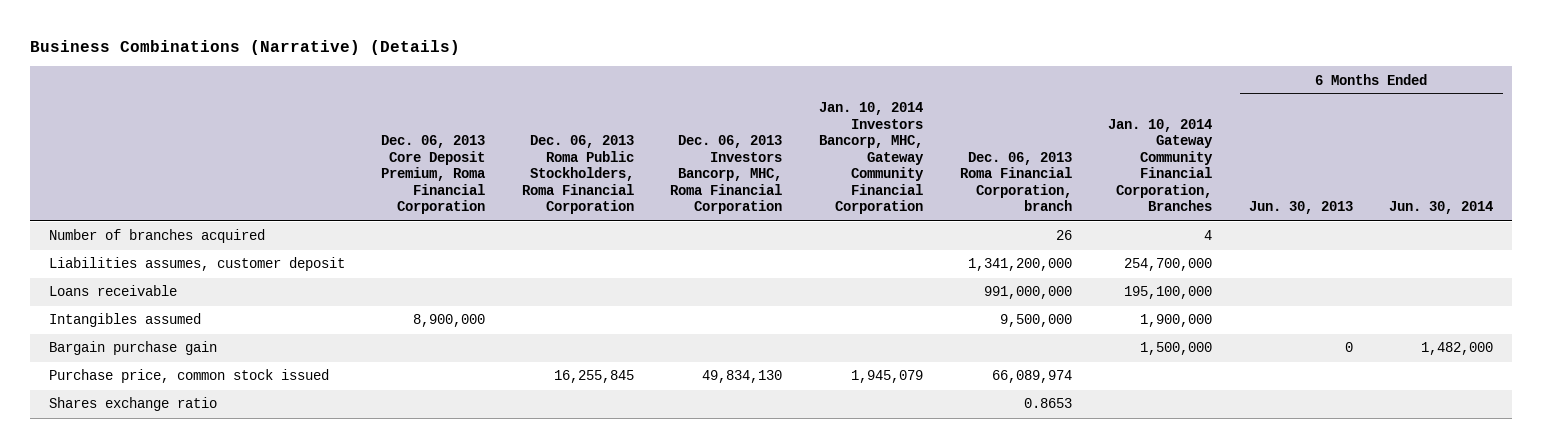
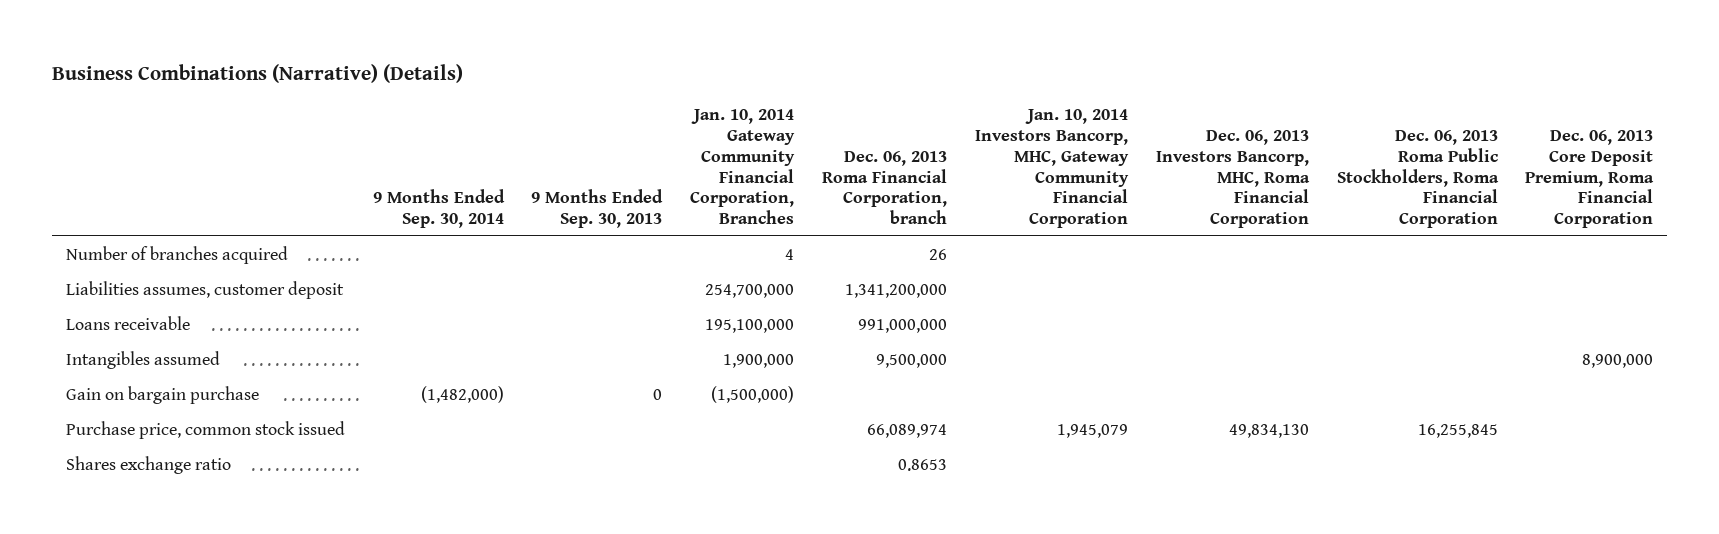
- | Dec. 06, 2013 Core Deposit Premium, Roma Financial Corporation | Dec. 06, 2013 Roma Public Stockholders, Roma Financial Corporation | Dec. 06, 2013 Investors Bancorp, MHC, Roma Financial Corporation | Jan. 10, 2014 Investors Bancorp, MHC, Gateway Community Financial Corporation | Dec. 06, 2013 Roma Financial Corporation, branch | Jan. 10, 2014 Gateway Community Financial Corporation, Branches | 6 Months Ended Jun. 30, 2013 | 6 Months Ended Jun. 30, 2014
+ | 9 Months Ended Sep. 30, 2014 | 9 Months Ended Sep. 30, 2013 | Jan. 10, 2014 Gateway Community Financial Corporation, Branches | Dec. 06, 2013 Roma Financial Corporation, branch | Jan. 10, 2014 Investors Bancorp, MHC, Gateway Community Financial Corporation | Dec. 06, 2013 Investors Bancorp, MHC, Roma Financial Corporation | Dec. 06, 2013 Roma Public Stockholders, Roma Financial Corporation | Dec. 06, 2013 Core Deposit Premium, Roma Financial Corporation
- Bargain purchase gain | | | | | | 1,500,000 | 0 | 1,482,000
+ Gain on bargain purchase | (1,482,000) | 0 | (1,500,000) | | | | |

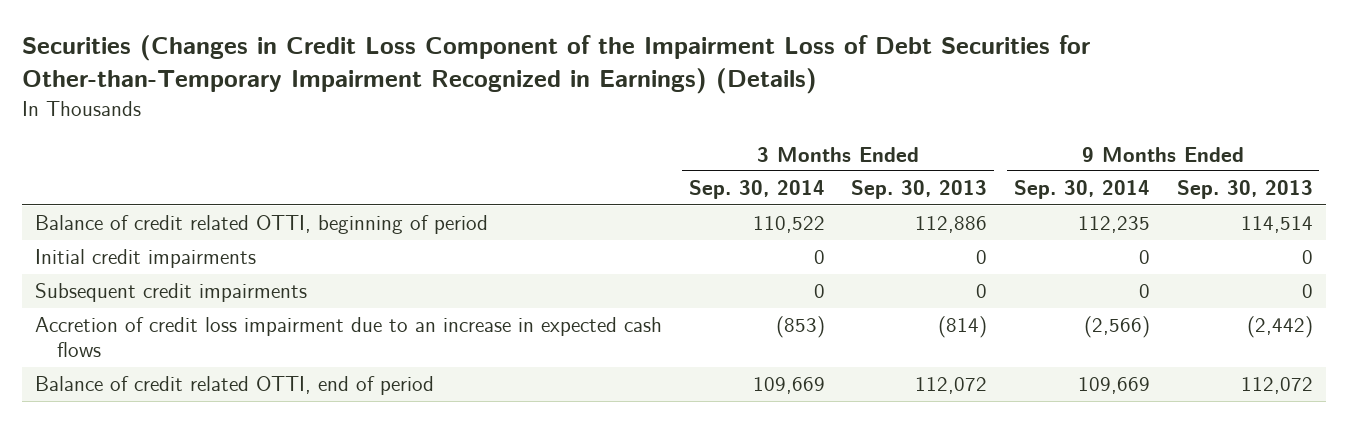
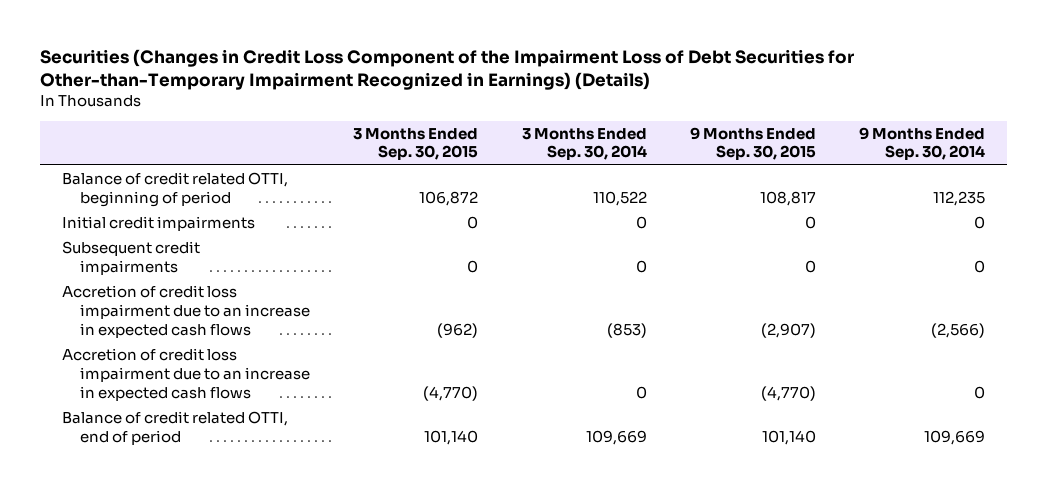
- | 3 Months Ended Sep. 30, 2014 | 3 Months Ended Sep. 30, 2013 | 9 Months Ended Sep. 30, 2014 | 9 Months Ended Sep. 30, 2013
+ | 3 Months Ended Sep. 30, 2015 | 3 Months Ended Sep. 30, 2014 | 9 Months Ended Sep. 30, 2015 | 9 Months Ended Sep. 30, 2014
+ Accretion of credit loss impairment due to an increase in expected cash flows | (4,770) | 0 | (4,770) | 0

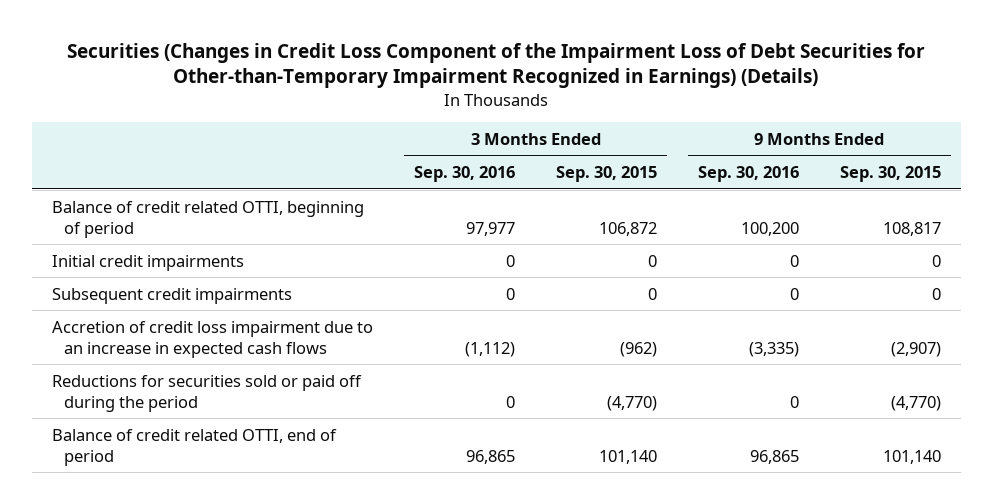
- | 3 Months Ended Sep. 30, 2015 | 3 Months Ended Sep. 30, 2014 | 9 Months Ended Sep. 30, 2015 | 9 Months Ended Sep. 30, 2014
+ | 3 Months Ended Sep. 30, 2016 | 3 Months Ended Sep. 30, 2015 | 9 Months Ended Sep. 30, 2016 | 9 Months Ended Sep. 30, 2015
- Accretion of credit loss impairment due to an increase in expected cash flows | (4,770) | 0 | (4,770) | 0
+ Reductions for securities sold or paid off during the period | 0 | (4,770) | 0 | (4,770)

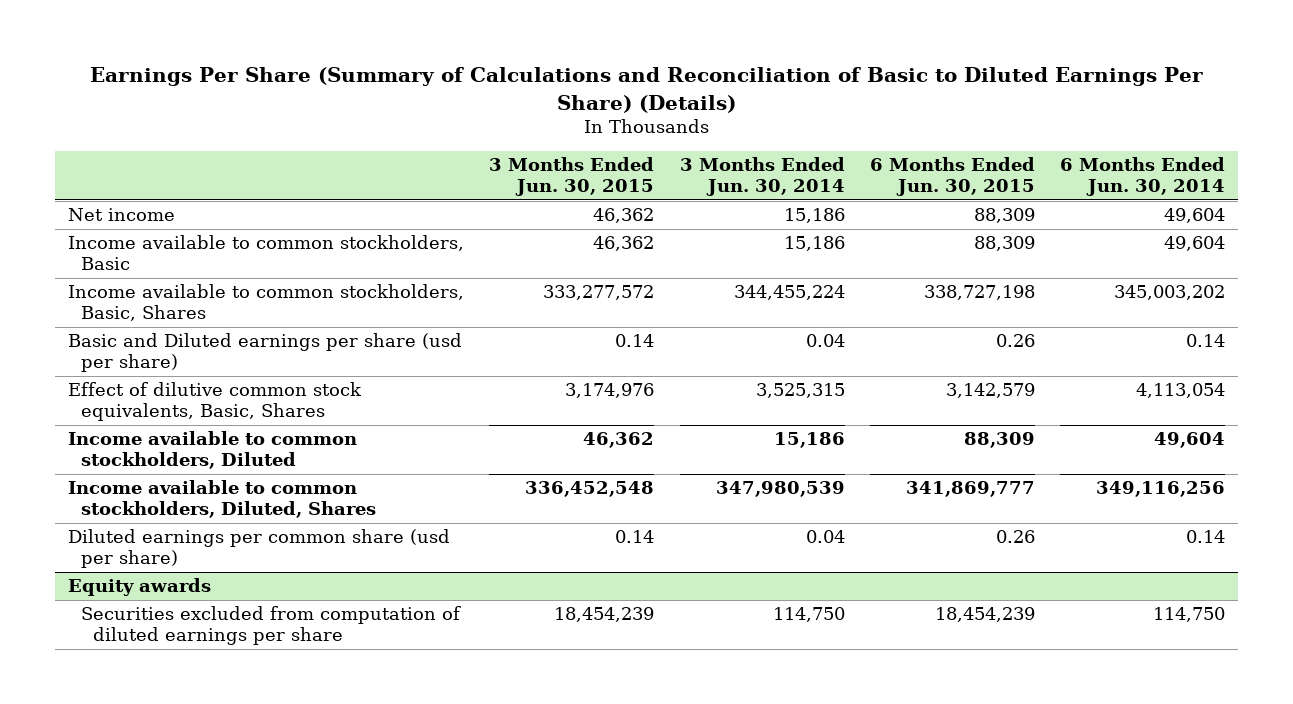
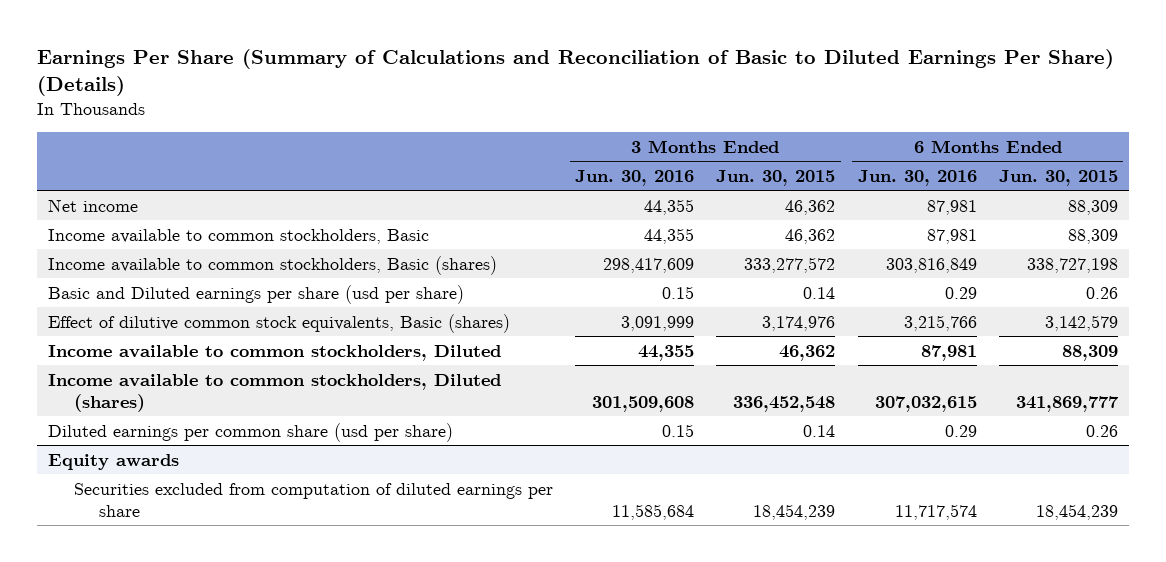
- | 3 Months Ended Jun. 30, 2015 | 3 Months Ended Jun. 30, 2014 | 6 Months Ended Jun. 30, 2015 | 6 Months Ended Jun. 30, 2014
+ | 3 Months Ended Jun. 30, 2016 | 3 Months Ended Jun. 30, 2015 | 6 Months Ended Jun. 30, 2016 | 6 Months Ended Jun. 30, 2015
- Income available to common stockholders, Basic, Shares | 333,277,572 | 344,455,224 | 338,727,198 | 345,003,202
+ Income available to common stockholders, Basic (shares) | 298,417,609 | 333,277,572 | 303,816,849 | 338,727,198
- Effect of dilutive common stock equivalents, Basic, Shares | 3,174,976 | 3,525,315 | 3,142,579 | 4,113,054
+ Effect of dilutive common stock equivalents, Basic (shares) | 3,091,999 | 3,174,976 | 3,215,766 | 3,142,579
- Income available to common stockholders, Diluted, Shares | 336,452,548 | 347,980,539 | 341,869,777 | 349,116,256
+ Income available to common stockholders, Diluted (shares) | 301,509,608 | 336,452,548 | 307,032,615 | 341,869,777

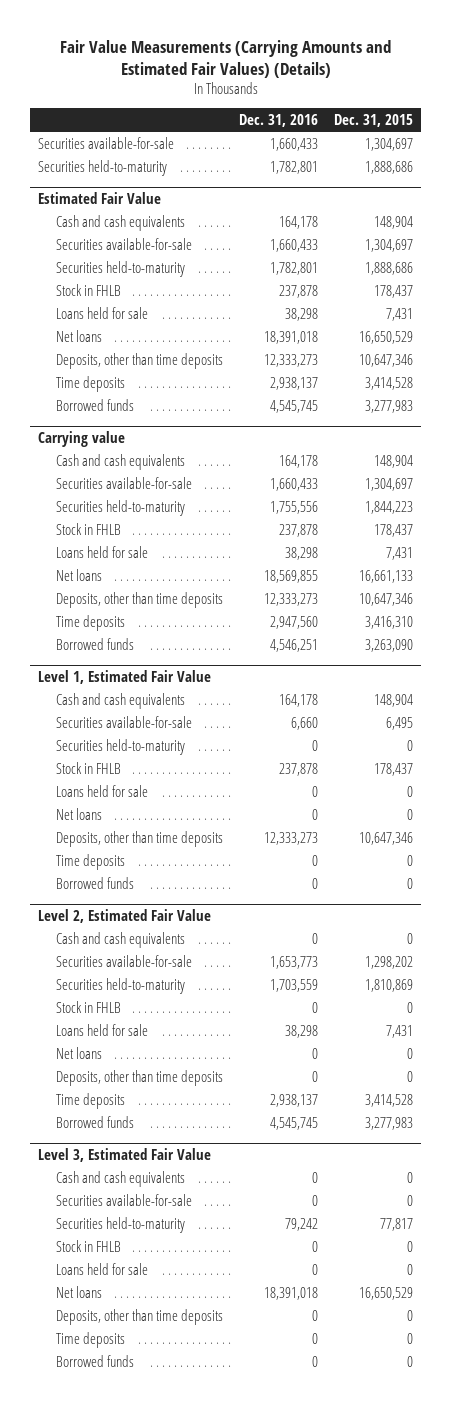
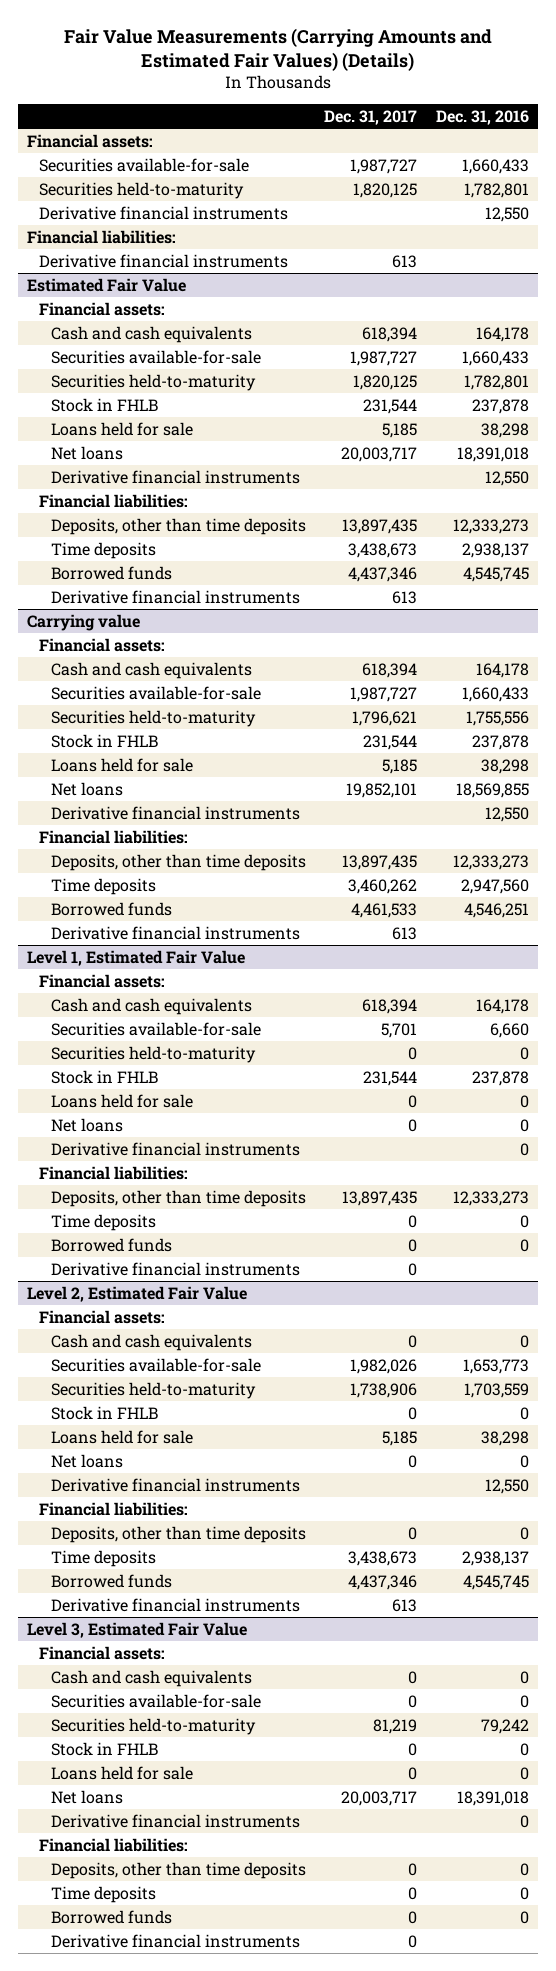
- | Dec. 31, 2016 | Dec. 31, 2015
+ | Dec. 31, 2017 | Dec. 31, 2016
+ Financial assets:
+ Derivative financial instruments | | 12,550
+ Financial liabilities:
+ Derivative financial instruments | 613 |
@ Estimated Fair Value
+ Financial assets:
+ Derivative financial instruments | | 12,550
+ Financial liabilities:
+ Derivative financial instruments | 613 |
@ Carrying value
+ Financial assets:
+ Derivative financial instruments | | 12,550
+ Financial liabilities:
+ Derivative financial instruments | 613 |
@ Level 1, Estimated Fair Value
+ Financial assets:
+ Derivative financial instruments | | 0
+ Financial liabilities:
+ Derivative financial instruments | 0 |
@ Level 2, Estimated Fair Value
+ Financial assets:
+ Derivative financial instruments | | 12,550
+ Financial liabilities:
+ Derivative financial instruments | 613 |
@ Level 3, Estimated Fair Value
+ Financial assets:
+ Derivative financial instruments | | 0
+ Financial liabilities:
+ Derivative financial instruments | 0 |

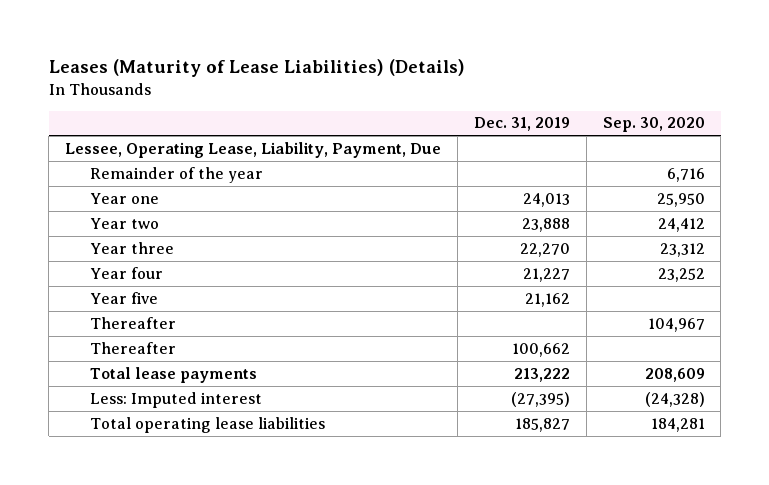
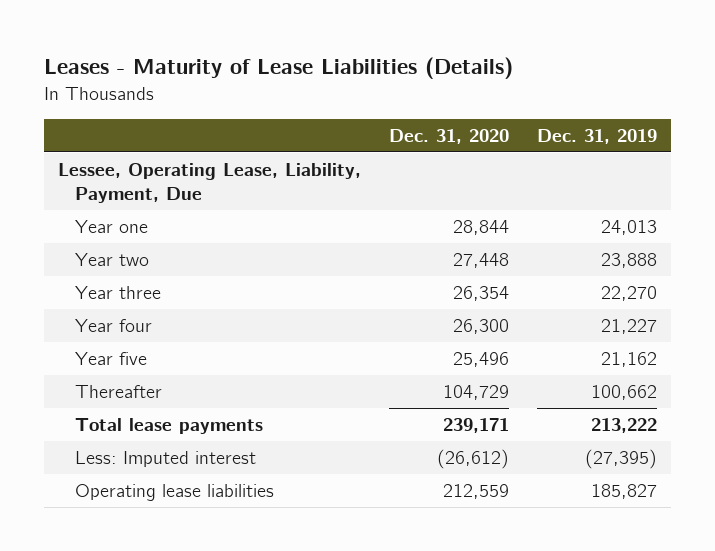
- Leases (Maturity of Lease Liabilities) (Details)
+ Leases - Maturity of Lease Liabilities (Details)
- | Dec. 31, 2019 | Sep. 30, 2020
+ | Dec. 31, 2020 | Dec. 31, 2019
- Remainder of the year | | 6,716
- Thereafter | | 104,967
- Total operating lease liabilities | 185,827 | 184,281
+ Operating lease liabilities | 212,559 | 185,827

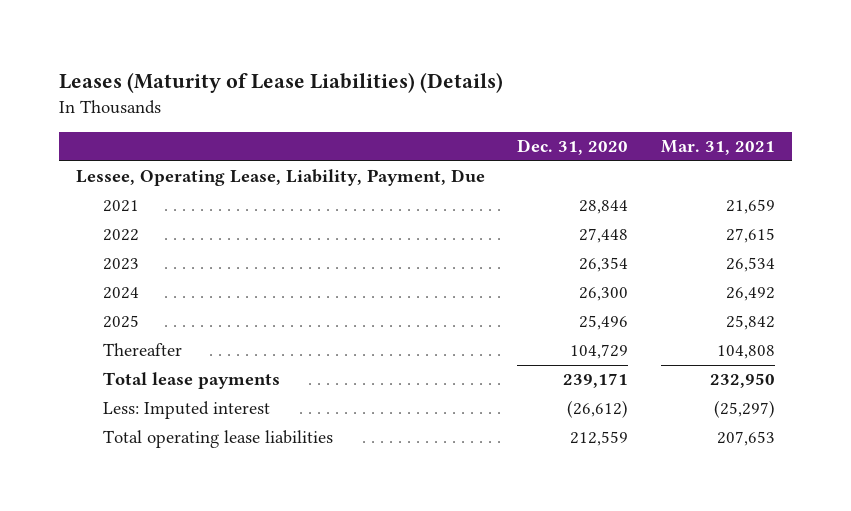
- Leases - Maturity of Lease Liabilities (Details)
+ Leases (Maturity of Lease Liabilities) (Details)
- | Dec. 31, 2020 | Dec. 31, 2019
+ | Dec. 31, 2020 | Mar. 31, 2021
- Year one | 28,844 | 24,013
- Year two | 27,448 | 23,888
- Year three | 26,354 | 22,270
- Year four | 26,300 | 21,227
- Year five | 25,496 | 21,162
+ 2021 | 28,844 | 21,659
+ 2022 | 27,448 | 27,615
+ 2023 | 26,354 | 26,534
+ 2024 | 26,300 | 26,492
+ 2025 | 25,496 | 25,842
- Operating lease liabilities | 212,559 | 185,827
+ Total operating lease liabilities | 212,559 | 207,653

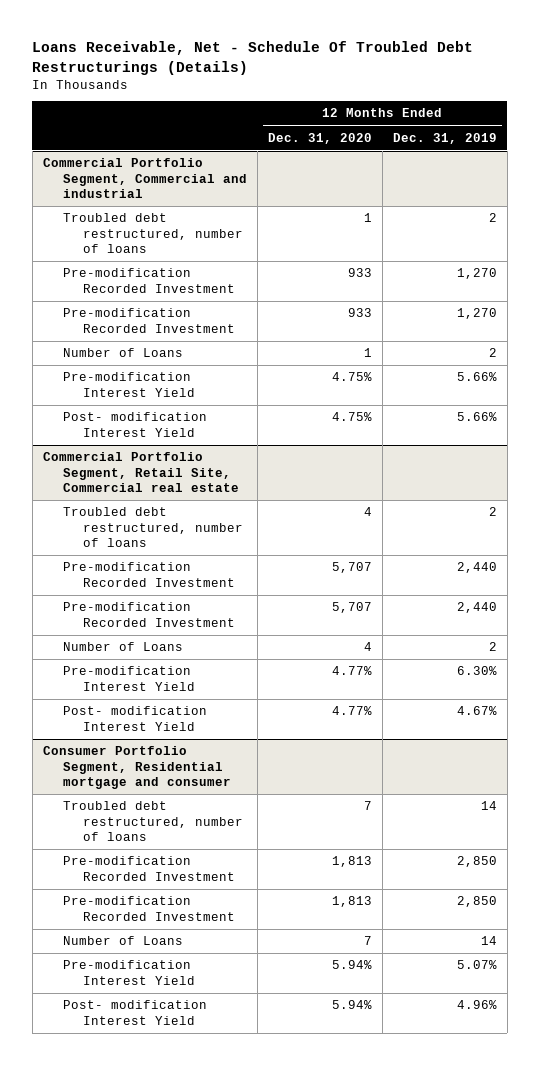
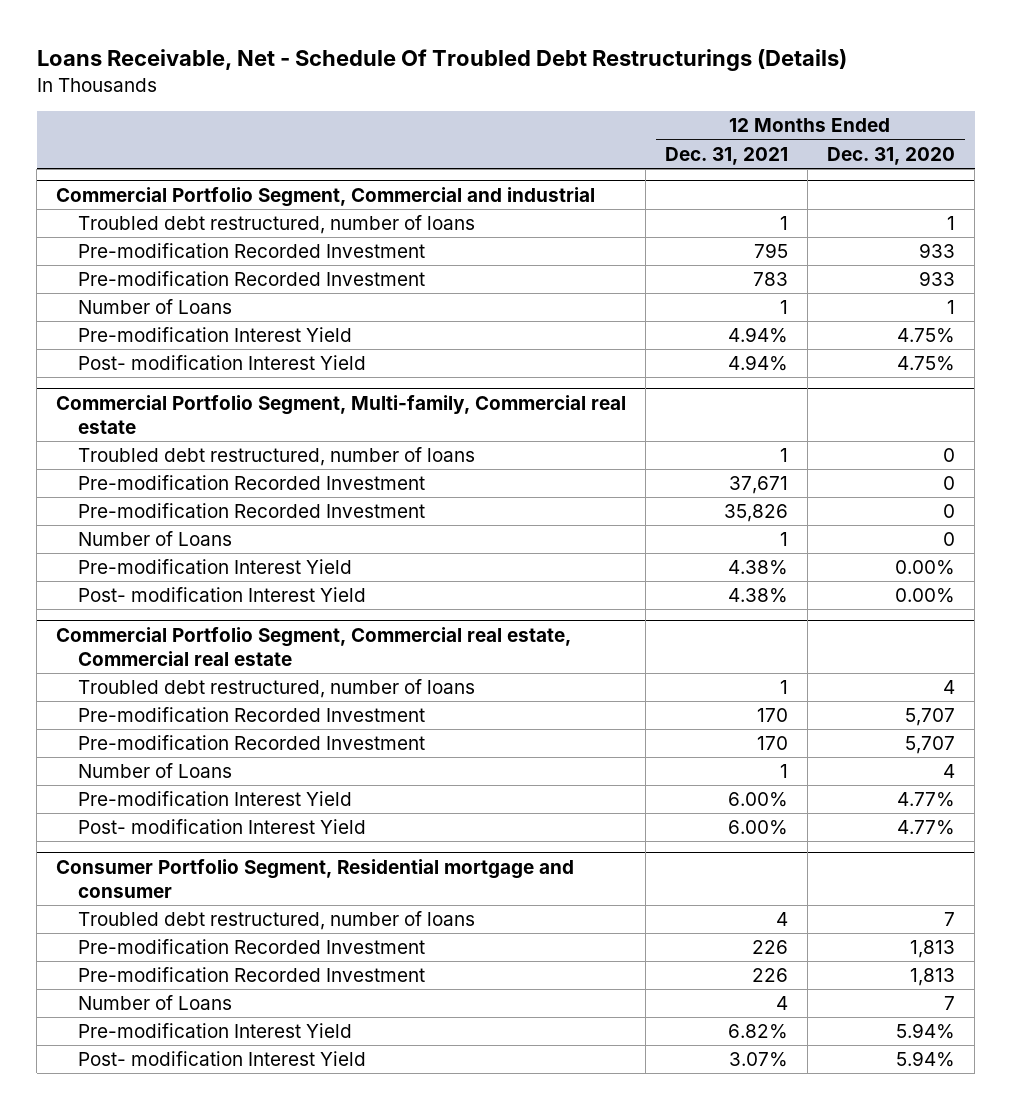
- | 12 Months Ended Dec. 31, 2020 | 12 Months Ended Dec. 31, 2019
+ | 12 Months Ended Dec. 31, 2021 | 12 Months Ended Dec. 31, 2020
- Commercial Portfolio Segment, Retail Site, Commercial real estate
+ Commercial Portfolio Segment, Multi-family, Commercial real estate
+ Troubled debt restructured, number of loans | 1 | 0
+ Pre-modification Recorded Investment | 37,671 | 0
+ Pre-modification Recorded Investment | 35,826 | 0
+ Number of Loans | 1 | 0
+ Pre-modification Interest Yield | 4.38% | 0.00%
+ Post- modification Interest Yield | 4.38% | 0.00%
+ Commercial Portfolio Segment, Commercial real estate, Commercial real estate

